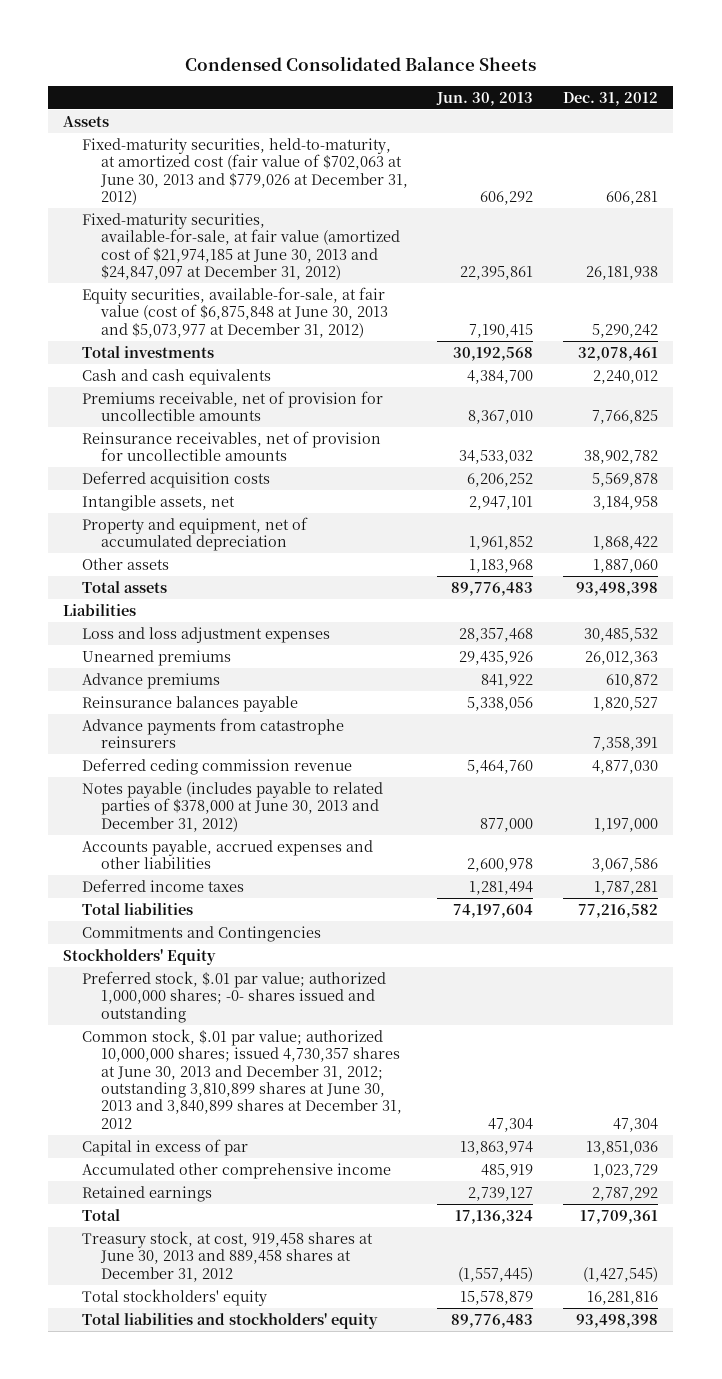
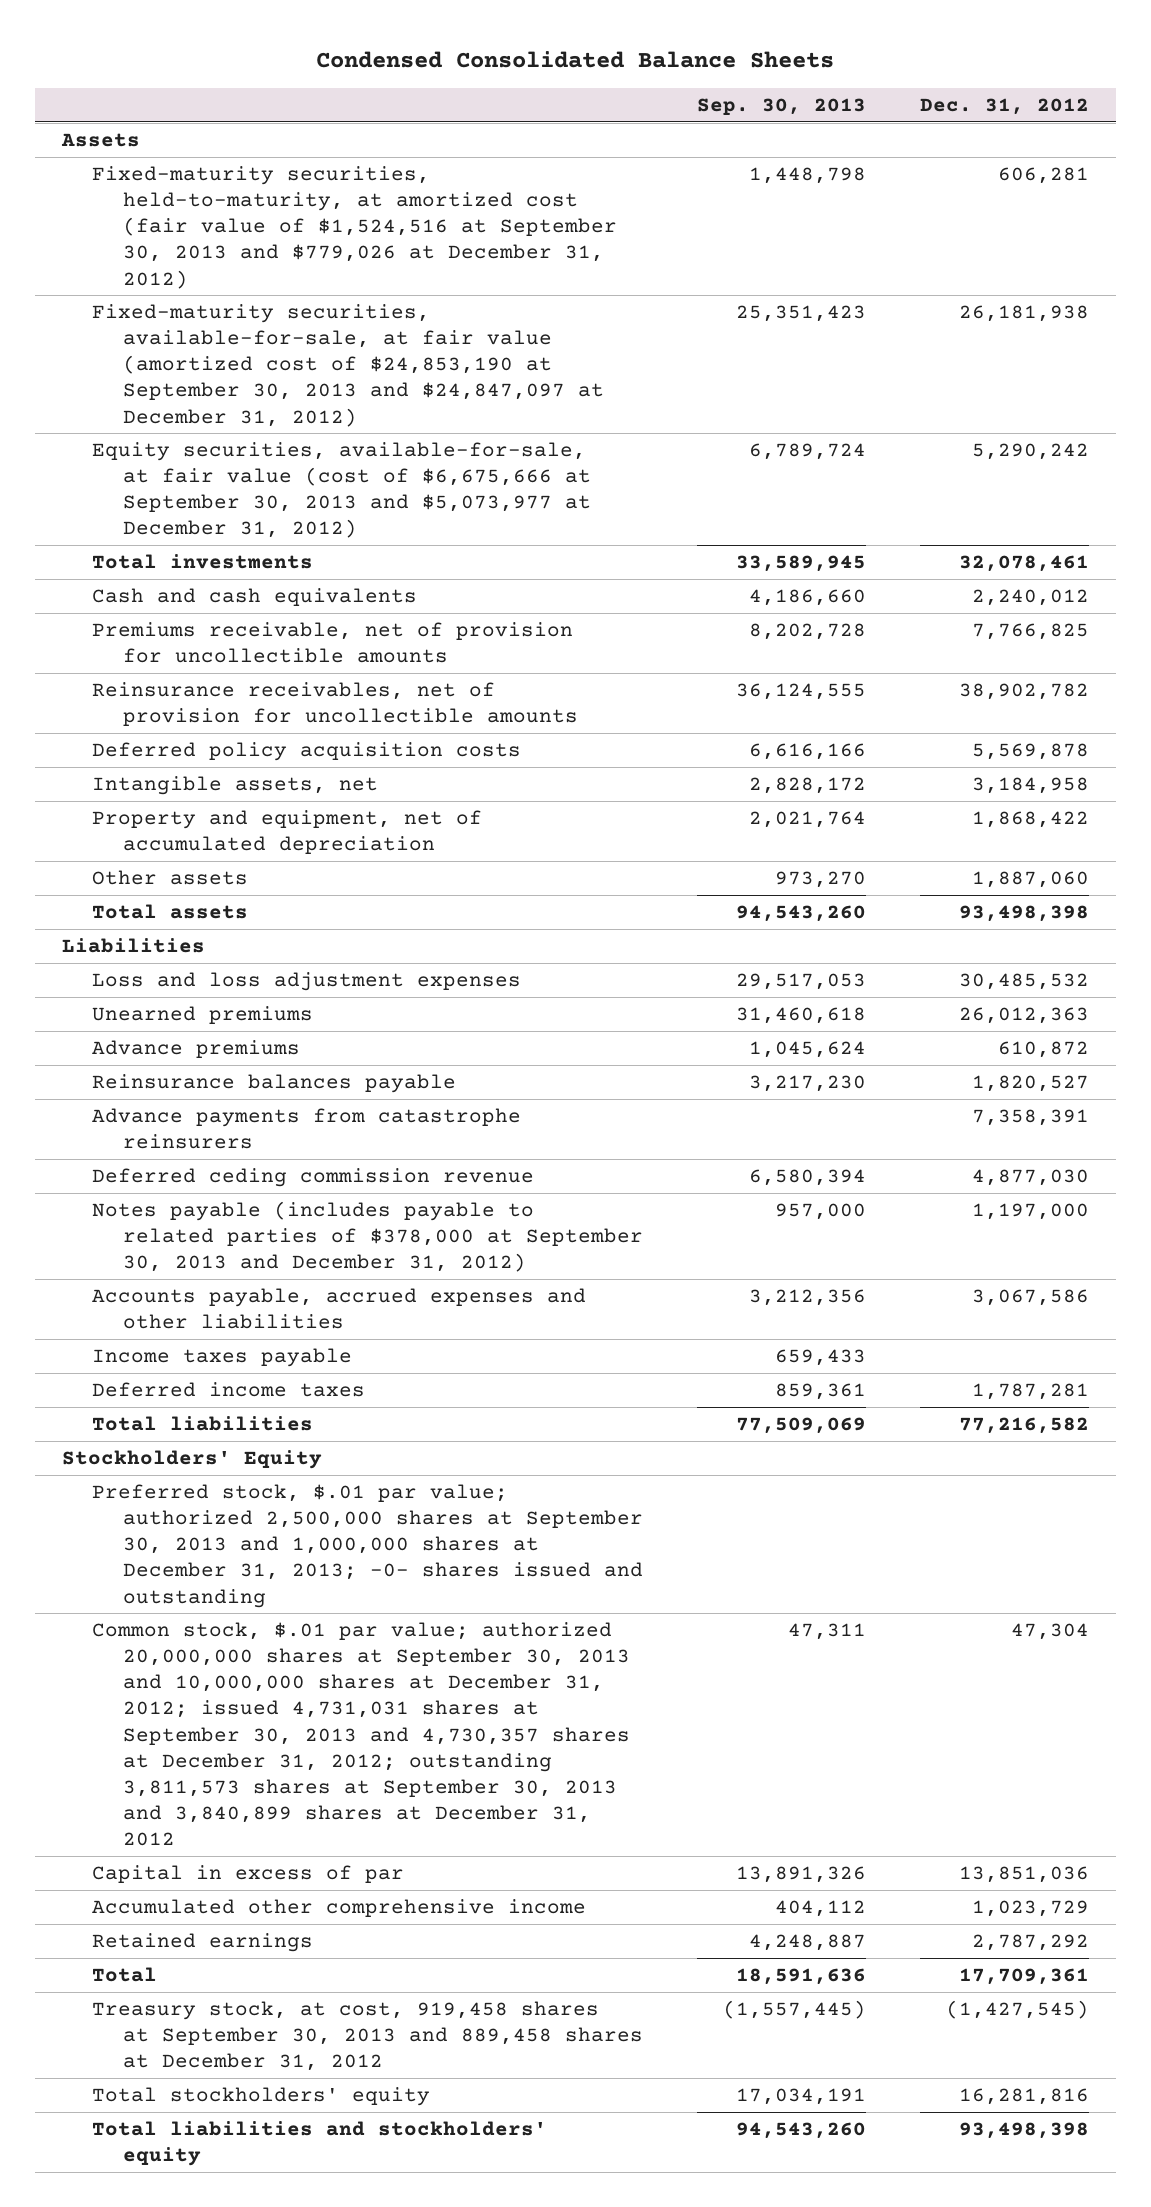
- | Jun. 30, 2013 | Dec. 31, 2012
+ | Sep. 30, 2013 | Dec. 31, 2012
- Fixed-maturity securities, held-to-maturity, at amortized cost (fair value of $702,063 at June 30, 2013 and $779,026 at December 31, 2012) | 606,292 | 606,281
- Fixed-maturity securities, available-for-sale, at fair value (amortized cost of $21,974,185 at June 30, 2013 and $24,847,097 at December 31, 2012) | 22,395,861 | 26,181,938
- Equity securities, available-for-sale, at fair value (cost of $6,875,848 at June 30, 2013 and $5,073,977 at December 31, 2012) | 7,190,415 | 5,290,242
+ Fixed-maturity securities, held-to-maturity, at amortized cost (fair value of $1,524,516 at September 30, 2013 and $779,026 at December 31, 2012) | 1,448,798 | 606,281
+ Fixed-maturity securities, available-for-sale, at fair value (amortized cost of $24,853,190 at September 30, 2013 and $24,847,097 at December 31, 2012) | 25,351,423 | 26,181,938
+ Equity securities, available-for-sale, at fair value (cost of $6,675,666 at September 30, 2013 and $5,073,977 at December 31, 2012) | 6,789,724 | 5,290,242
- Deferred acquisition costs | 6,206,252 | 5,569,878
+ Deferred policy acquisition costs | 6,616,166 | 5,569,878
- Notes payable (includes payable to related parties of $378,000 at June 30, 2013 and December 31, 2012) | 877,000 | 1,197,000
+ Notes payable (includes payable to related parties of $378,000 at September 30, 2013 and December 31, 2012) | 957,000 | 1,197,000
+ Income taxes payable | 659,433 |
- Commitments and Contingencies
- Preferred stock, $.01 par value; authorized 1,000,000 shares; -0- shares issued and outstanding
- Common stock, $.01 par value; authorized 10,000,000 shares; issued 4,730,357 shares at June 30, 2013 and December 31, 2012; outstanding 3,810,899 shares at June 30, 2013 and 3,840,899 shares at December 31, 2012 | 47,304 | 47,304
+ Preferred stock, $.01 par value; authorized 2,500,000 shares at September 30, 2013 and 1,000,000 shares at December 31, 2013; -0- shares issued and outstanding
+ Common stock, $.01 par value; authorized 20,000,000 shares at September 30, 2013 and 10,000,000 shares at December 31, 2012; issued 4,731,031 shares at September 30, 2013 and 4,730,357 shares at December 31, 2012; outstanding 3,811,573 shares at September 30, 2013 and 3,840,899 shares at December 31, 2012 | 47,311 | 47,304
- Treasury stock, at cost, 919,458 shares at June 30, 2013 and 889,458 shares at December 31, 2012 | (1,557,445) | (1,427,545)
+ Treasury stock, at cost, 919,458 shares at September 30, 2013 and 889,458 shares at December 31, 2012 | (1,557,445) | (1,427,545)

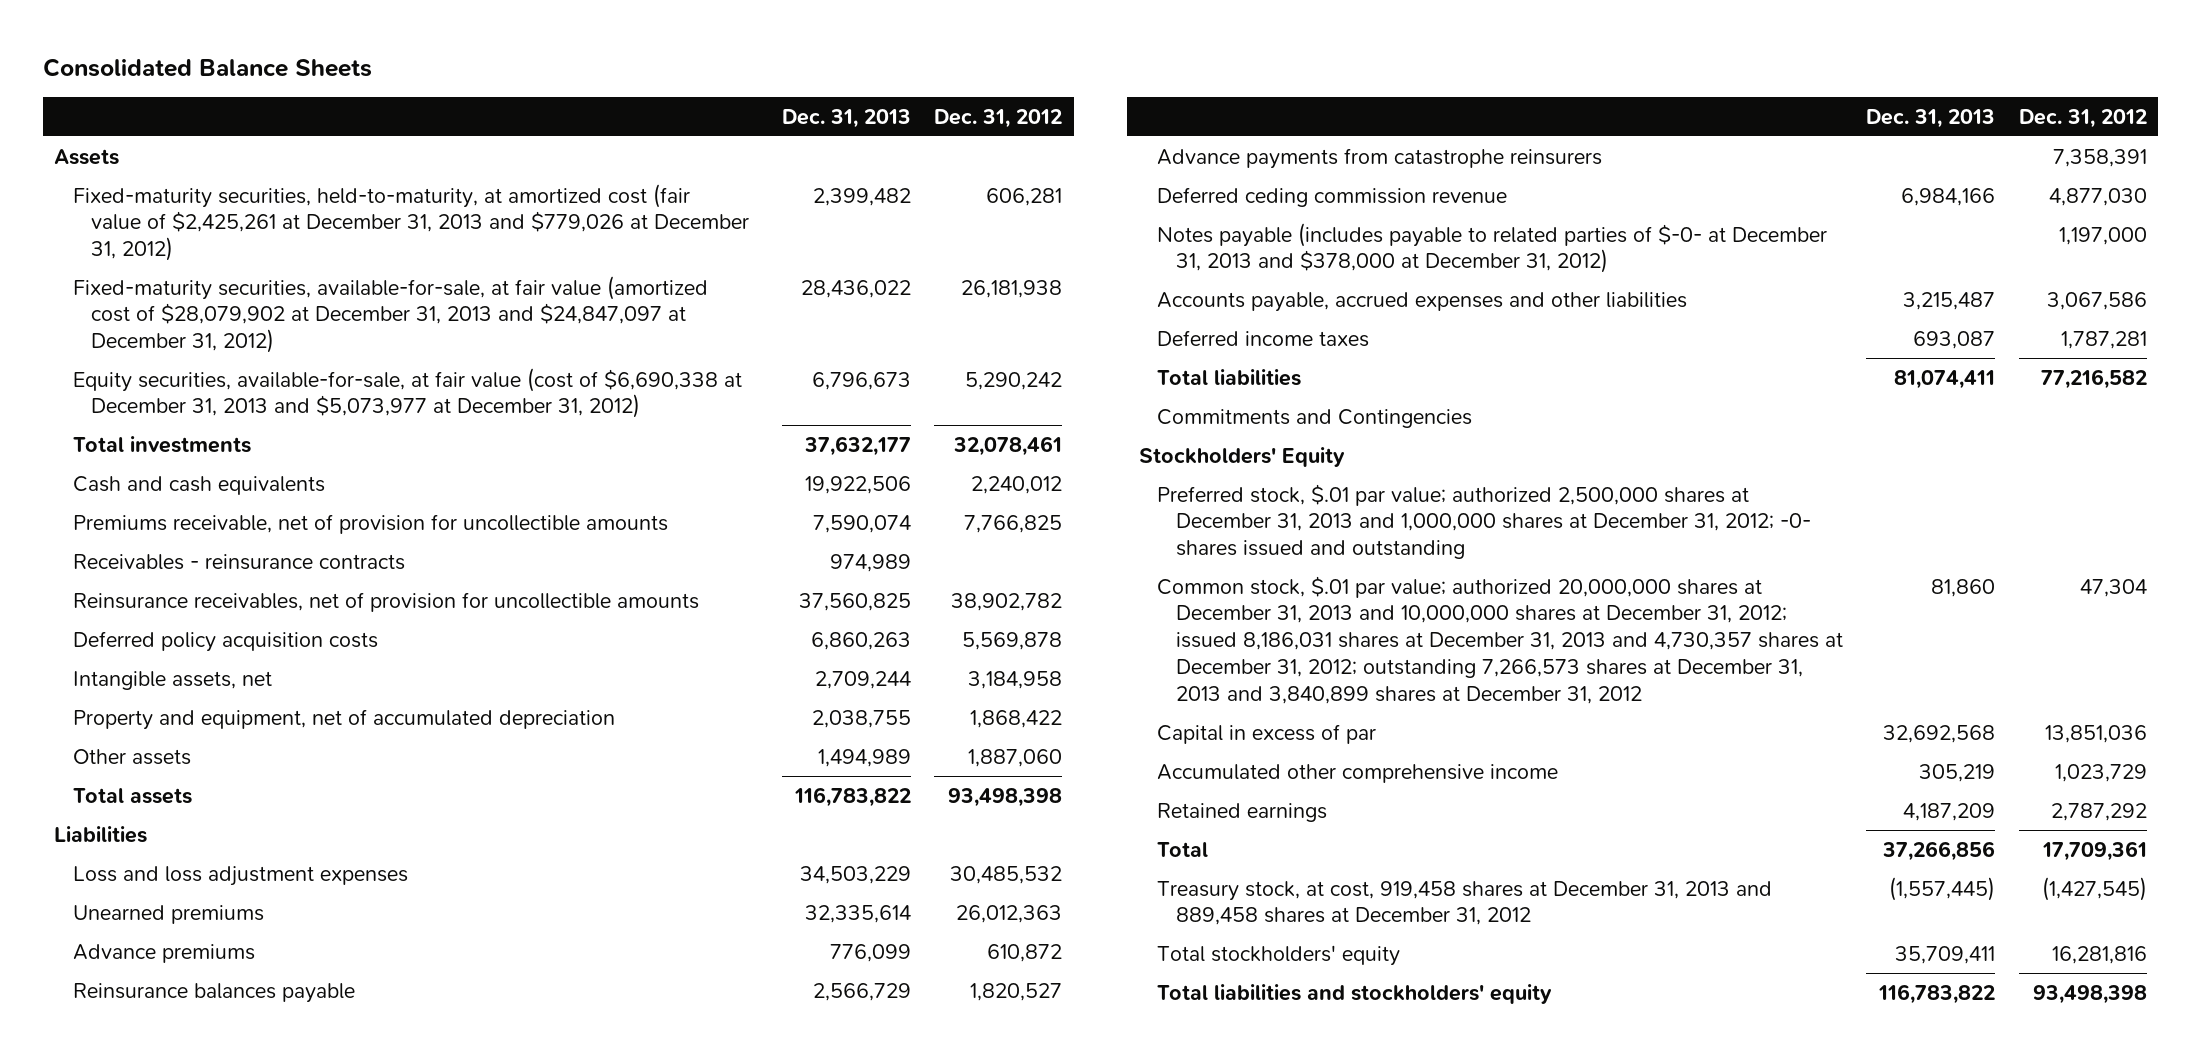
- Condensed Consolidated Balance Sheets
+ Consolidated Balance Sheets
- | Sep. 30, 2013 | Dec. 31, 2012
+ | Dec. 31, 2013 | Dec. 31, 2012
- Fixed-maturity securities, held-to-maturity, at amortized cost (fair value of $1,524,516 at September 30, 2013 and $779,026 at December 31, 2012) | 1,448,798 | 606,281
- Fixed-maturity securities, available-for-sale, at fair value (amortized cost of $24,853,190 at September 30, 2013 and $24,847,097 at December 31, 2012) | 25,351,423 | 26,181,938
- Equity securities, available-for-sale, at fair value (cost of $6,675,666 at September 30, 2013 and $5,073,977 at December 31, 2012) | 6,789,724 | 5,290,242
+ Fixed-maturity securities, held-to-maturity, at amortized cost (fair value of $2,425,261 at December 31, 2013 and $779,026 at December 31, 2012) | 2,399,482 | 606,281
+ Fixed-maturity securities, available-for-sale, at fair value (amortized cost of $28,079,902 at December 31, 2013 and $24,847,097 at December 31, 2012) | 28,436,022 | 26,181,938
+ Equity securities, available-for-sale, at fair value (cost of $6,690,338 at December 31, 2013 and $5,073,977 at December 31, 2012) | 6,796,673 | 5,290,242
+ Receivables - reinsurance contracts | 974,989 |
- Notes payable (includes payable to related parties of $378,000 at September 30, 2013 and December 31, 2012) | 957,000 | 1,197,000
+ Notes payable (includes payable to related parties of $-0- at December 31, 2013 and $378,000 at December 31, 2012) | | 1,197,000
- Income taxes payable | 659,433 |
+ Commitments and Contingencies
- Preferred stock, $.01 par value; authorized 2,500,000 shares at September 30, 2013 and 1,000,000 shares at December 31, 2013; -0- shares issued and outstanding
- Common stock, $.01 par value; authorized 20,000,000 shares at September 30, 2013 and 10,000,000 shares at December 31, 2012; issued 4,731,031 shares at September 30, 2013 and 4,730,357 shares at December 31, 2012; outstanding 3,811,573 shares at September 30, 2013 and 3,840,899 shares at December 31, 2012 | 47,311 | 47,304
+ Preferred stock, $.01 par value; authorized 2,500,000 shares at December 31, 2013 and 1,000,000 shares at December 31, 2012; -0- shares issued and outstanding
+ Common stock, $.01 par value; authorized 20,000,000 shares at December 31, 2013 and 10,000,000 shares at December 31, 2012; issued 8,186,031 shares at December 31, 2013 and 4,730,357 shares at December 31, 2012; outstanding 7,266,573 shares at December 31, 2013 and 3,840,899 shares at December 31, 2012 | 81,860 | 47,304
- Treasury stock, at cost, 919,458 shares at September 30, 2013 and 889,458 shares at December 31, 2012 | (1,557,445) | (1,427,545)
+ Treasury stock, at cost, 919,458 shares at December 31, 2013 and 889,458 shares at December 31, 2012 | (1,557,445) | (1,427,545)

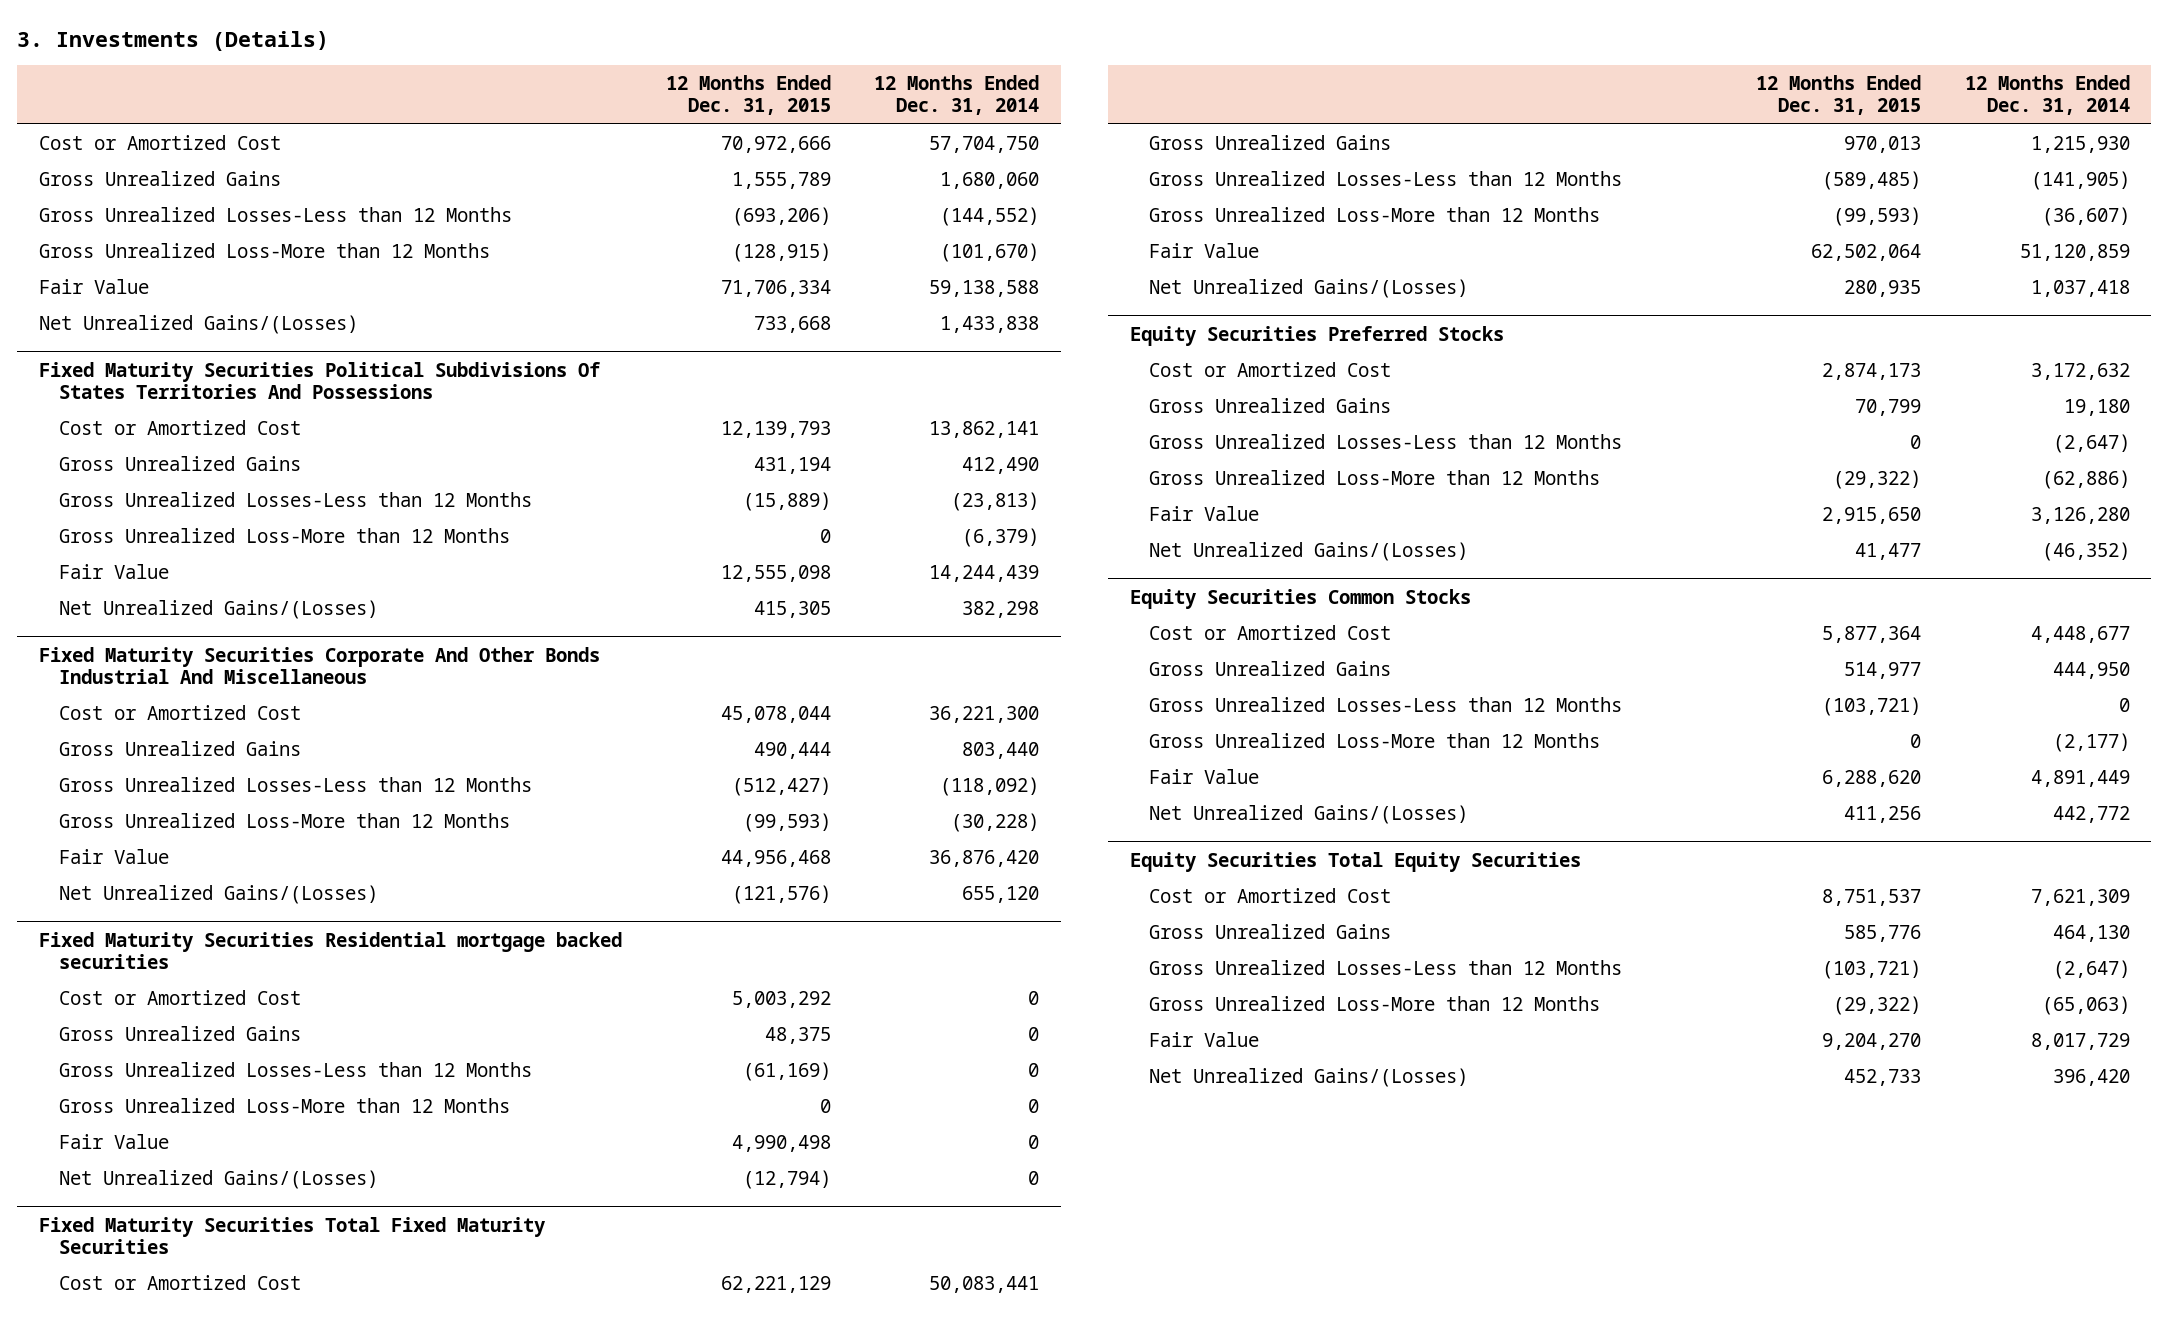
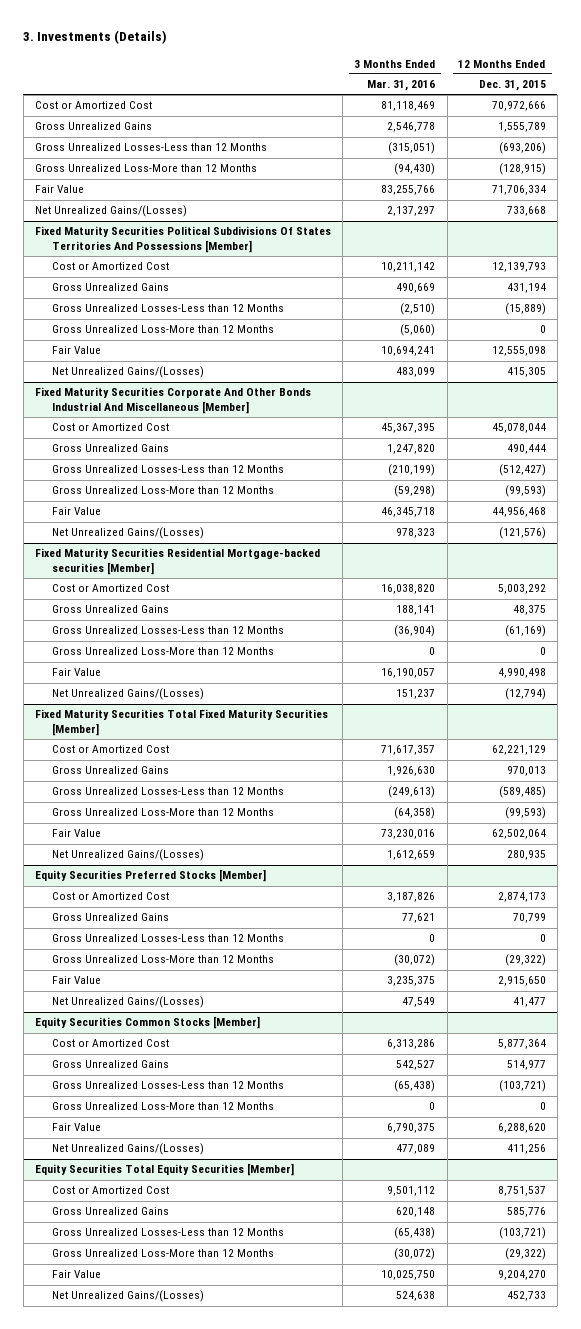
- | 12 Months Ended Dec. 31, 2015 | 12 Months Ended Dec. 31, 2014
+ | 3 Months Ended Mar. 31, 2016 | 12 Months Ended Dec. 31, 2015
- Fixed Maturity Securities Political Subdivisions Of States Territories And Possessions
+ Fixed Maturity Securities Political Subdivisions Of States Territories And Possessions [Member]
- Fixed Maturity Securities Corporate And Other Bonds Industrial And Miscellaneous
+ Fixed Maturity Securities Corporate And Other Bonds Industrial And Miscellaneous [Member]
- Fixed Maturity Securities Residential mortgage backed securities
+ Fixed Maturity Securities Residential Mortgage-backed securities [Member]
- Fixed Maturity Securities Total Fixed Maturity Securities
+ Fixed Maturity Securities Total Fixed Maturity Securities [Member]
- Equity Securities Preferred Stocks
+ Equity Securities Preferred Stocks [Member]
- Equity Securities Common Stocks
+ Equity Securities Common Stocks [Member]
- Equity Securities Total Equity Securities
+ Equity Securities Total Equity Securities [Member]

